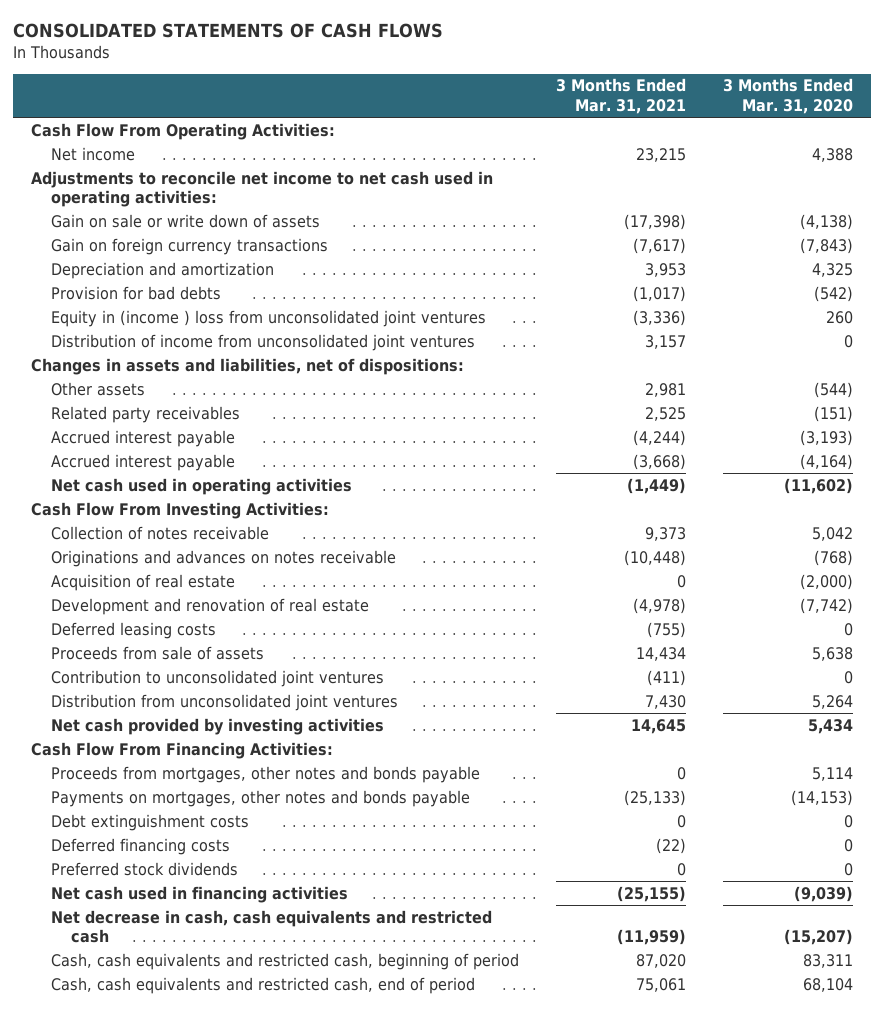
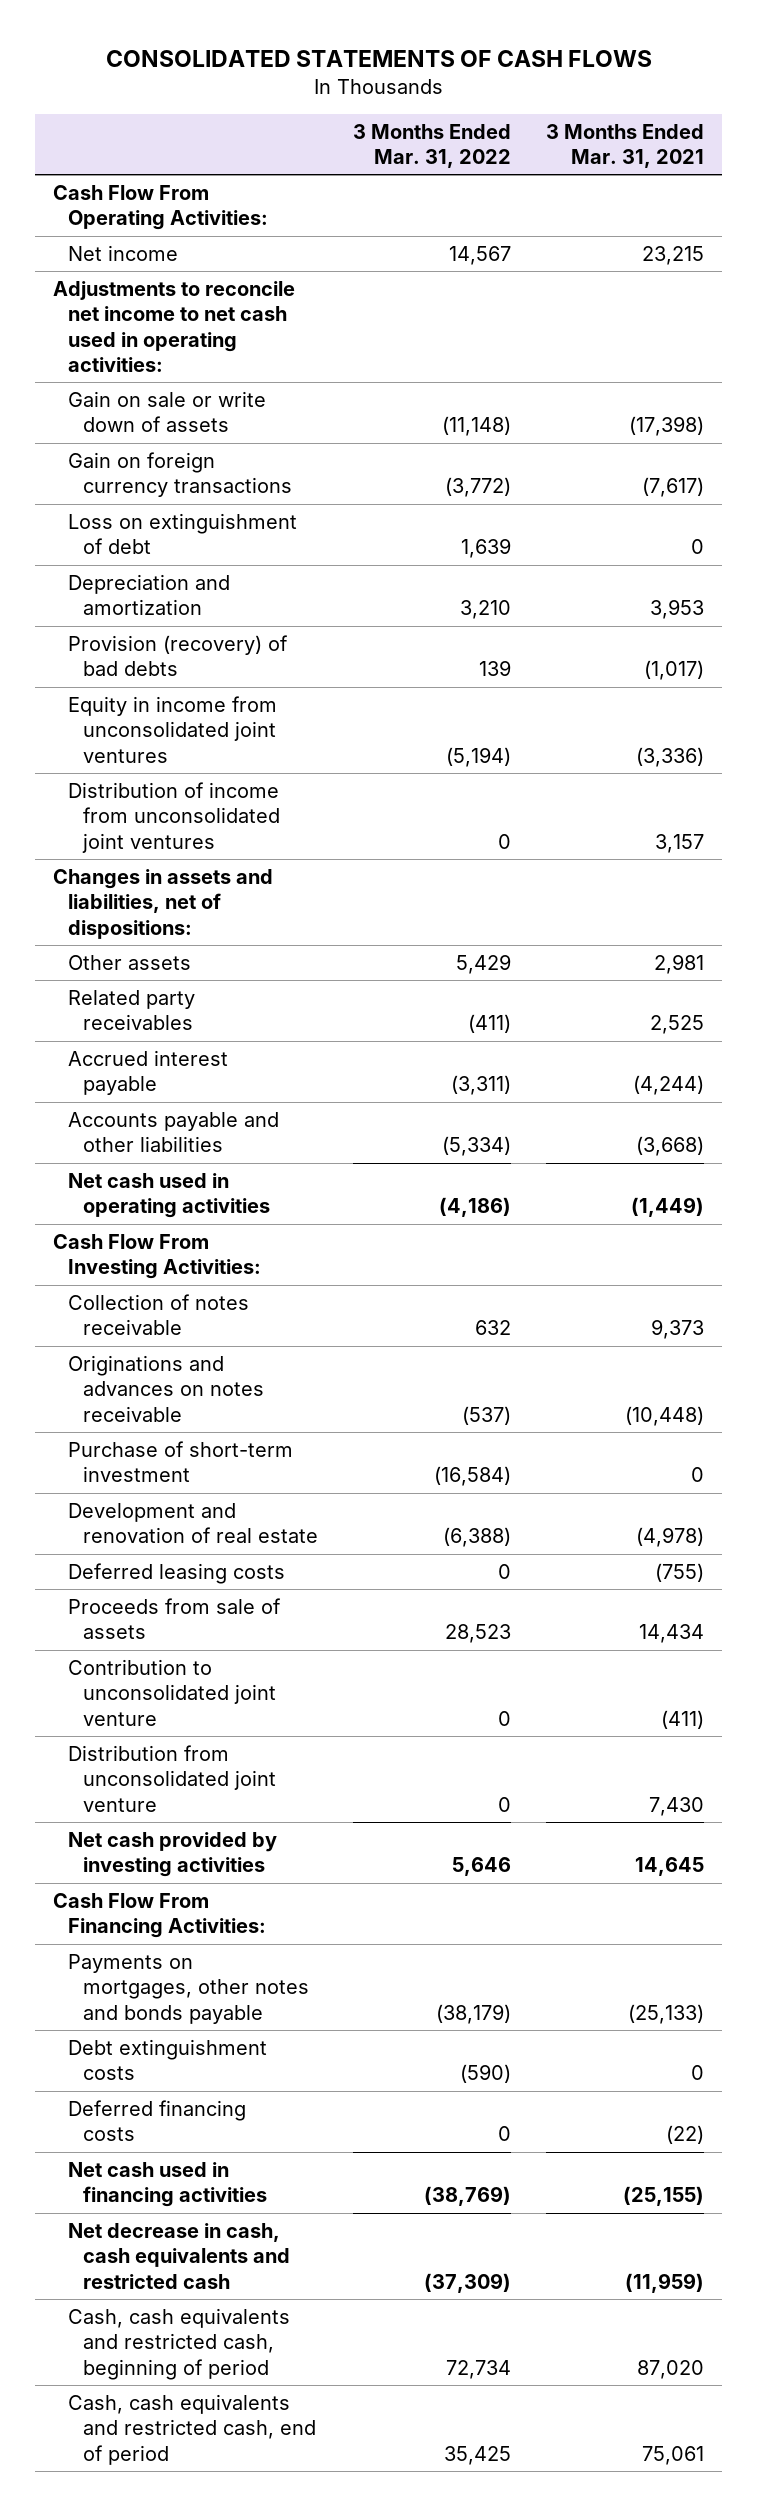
- | 3 Months Ended Mar. 31, 2021 | 3 Months Ended Mar. 31, 2020
+ | 3 Months Ended Mar. 31, 2022 | 3 Months Ended Mar. 31, 2021
+ Loss on extinguishment of debt | 1,639 | 0
- Provision for bad debts | (1,017) | (542)
- Equity in (income ) loss from unconsolidated joint ventures | (3,336) | 260
+ Provision (recovery) of bad debts | 139 | (1,017)
+ Equity in income from unconsolidated joint ventures | (5,194) | (3,336)
- Accrued interest payable | (3,668) | (4,164)
+ Accounts payable and other liabilities | (5,334) | (3,668)
- Acquisition of real estate | 0 | (2,000)
+ Purchase of short-term investment | (16,584) | 0
- Contribution to unconsolidated joint ventures | (411) | 0
- Distribution from unconsolidated joint ventures | 7,430 | 5,264
+ Contribution to unconsolidated joint venture | 0 | (411)
+ Distribution from unconsolidated joint venture | 0 | 7,430
- Proceeds from mortgages, other notes and bonds payable | 0 | 5,114
- Preferred stock dividends | 0 | 0

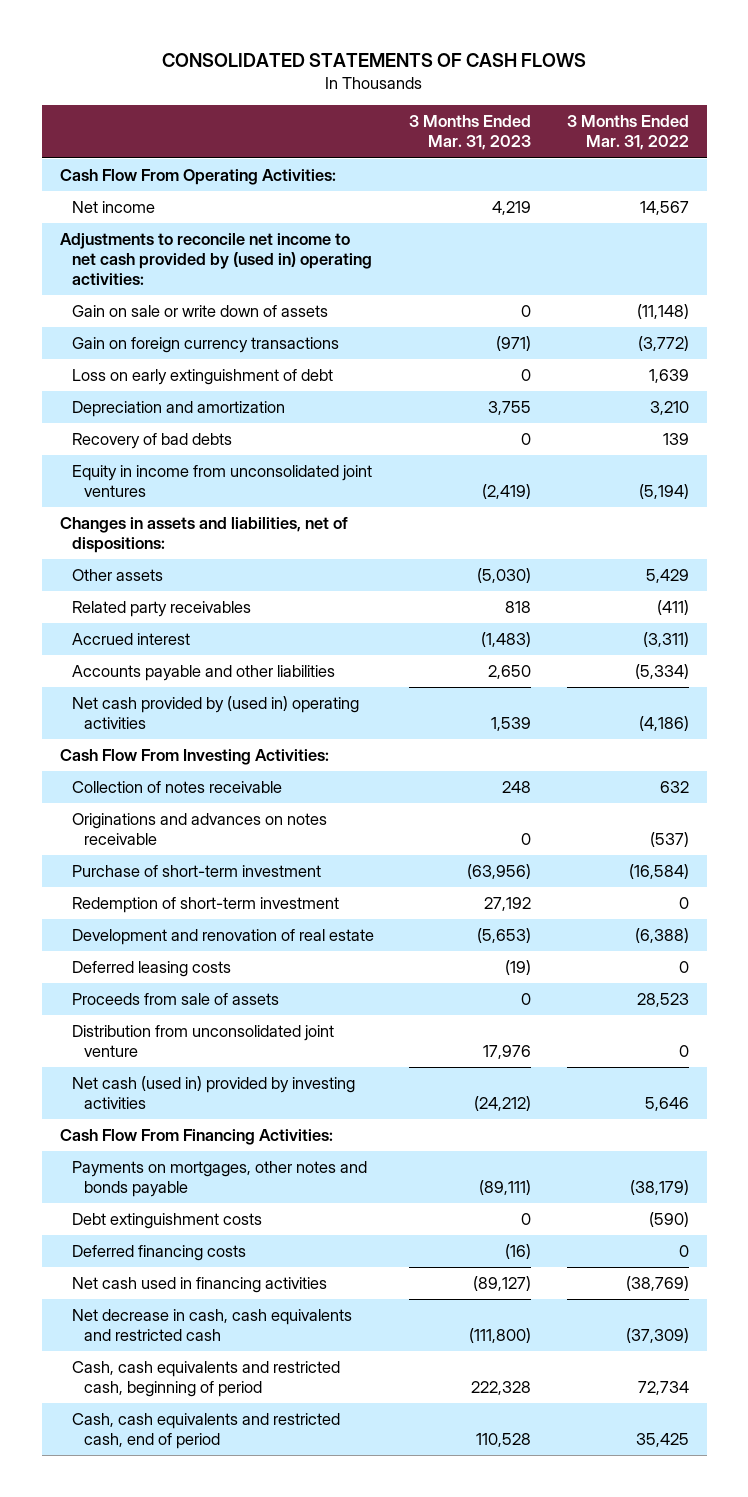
- | 3 Months Ended Mar. 31, 2022 | 3 Months Ended Mar. 31, 2021
+ | 3 Months Ended Mar. 31, 2023 | 3 Months Ended Mar. 31, 2022
- Adjustments to reconcile net income to net cash used in operating activities:
+ Adjustments to reconcile net income to net cash provided by (used in) operating activities:
- Loss on extinguishment of debt | 1,639 | 0
+ Loss on early extinguishment of debt | 0 | 1,639
- Provision (recovery) of bad debts | 139 | (1,017)
+ Recovery of bad debts | 0 | 139
- Distribution of income from unconsolidated joint ventures | 0 | 3,157
- Accrued interest payable | (3,311) | (4,244)
+ Accrued interest | (1,483) | (3,311)
- Net cash used in operating activities | (4,186) | (1,449)
+ Net cash provided by (used in) operating activities | 1,539 | (4,186)
+ Redemption of short-term investment | 27,192 | 0
- Contribution to unconsolidated joint venture | 0 | (411)
- Net cash provided by investing activities | 5,646 | 14,645
+ Net cash (used in) provided by investing activities | (24,212) | 5,646

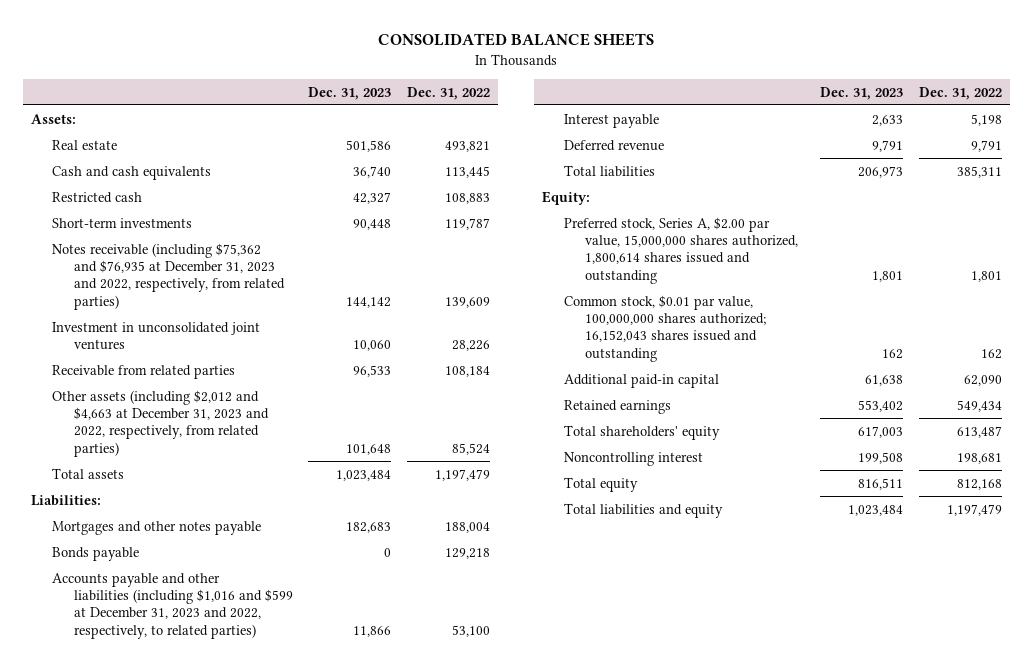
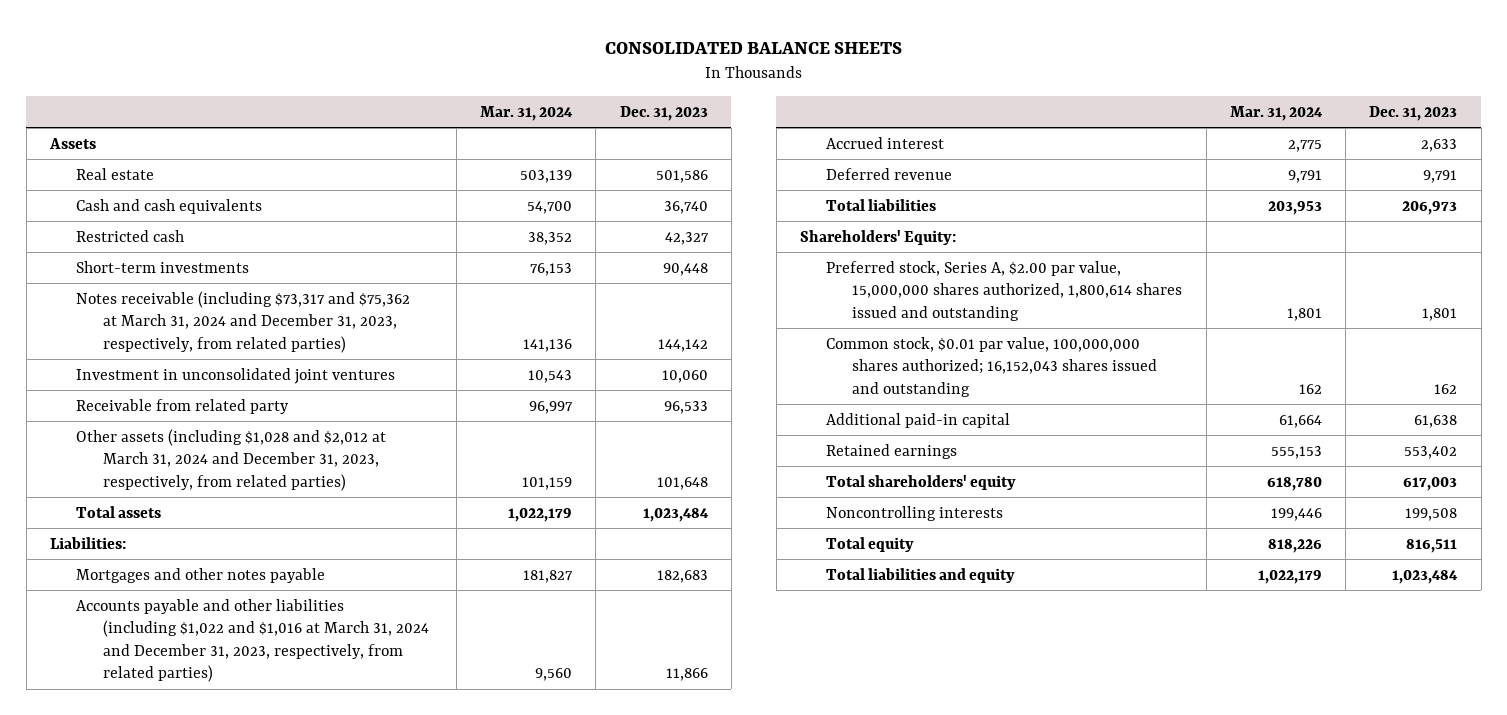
- | Dec. 31, 2023 | Dec. 31, 2022
+ | Mar. 31, 2024 | Dec. 31, 2023
- Assets:
+ Assets
- Notes receivable (including $75,362 and $76,935 at December 31, 2023 and 2022, respectively, from related parties) | 144,142 | 139,609
+ Notes receivable (including $73,317 and $75,362 at March 31, 2024 and December 31, 2023, respectively, from related parties) | 141,136 | 144,142
- Receivable from related parties | 96,533 | 108,184
- Other assets (including $2,012 and $4,663 at December 31, 2023 and 2022, respectively, from related parties) | 101,648 | 85,524
+ Receivable from related party | 96,997 | 96,533
+ Other assets (including $1,028 and $2,012 at March 31, 2024 and December 31, 2023, respectively, from related parties) | 101,159 | 101,648
- Bonds payable | 0 | 129,218
- Accounts payable and other liabilities (including $1,016 and $599 at December 31, 2023 and 2022, respectively, to related parties) | 11,866 | 53,100
- Interest payable | 2,633 | 5,198
+ Accounts payable and other liabilities (including $1,022 and $1,016 at March 31, 2024 and December 31, 2023, respectively, from related parties) | 9,560 | 11,866
+ Accrued interest | 2,775 | 2,633
- Equity:
+ Shareholders' Equity:
- Noncontrolling interest | 199,508 | 198,681
+ Noncontrolling interests | 199,446 | 199,508

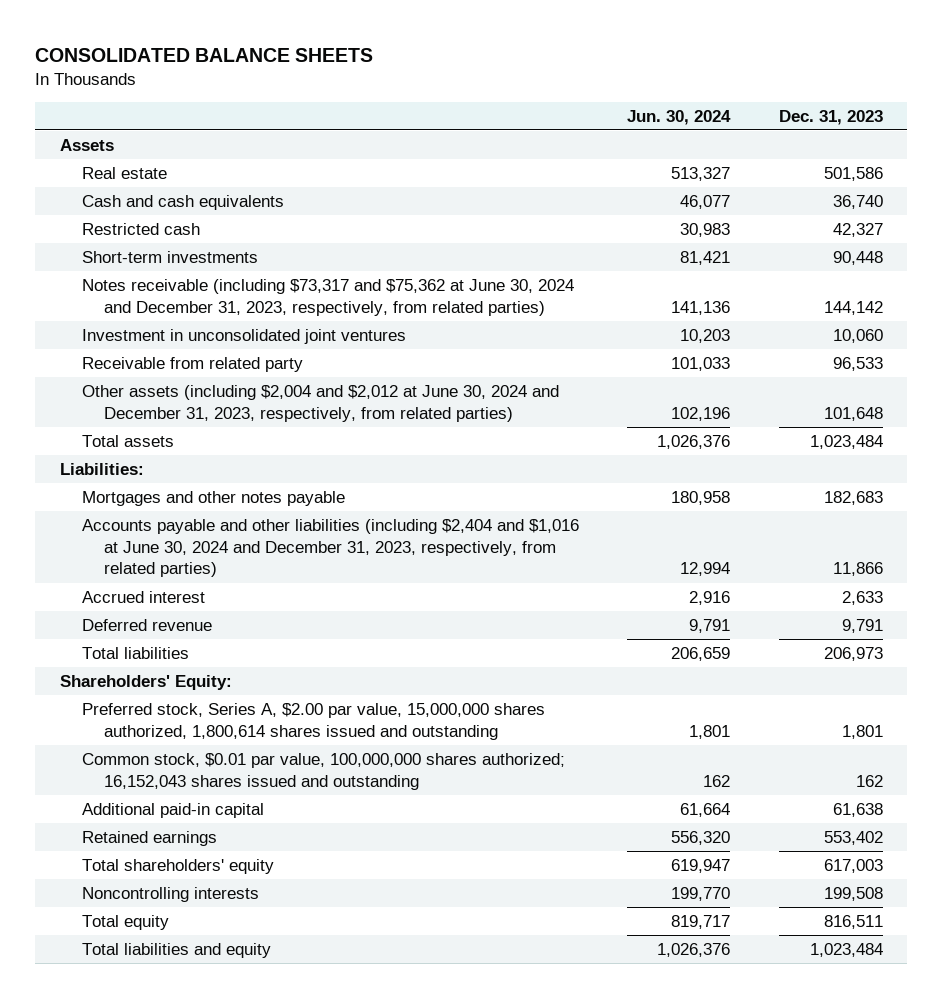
- | Mar. 31, 2024 | Dec. 31, 2023
+ | Jun. 30, 2024 | Dec. 31, 2023
- Notes receivable (including $73,317 and $75,362 at March 31, 2024 and December 31, 2023, respectively, from related parties) | 141,136 | 144,142
+ Notes receivable (including $73,317 and $75,362 at June 30, 2024 and December 31, 2023, respectively, from related parties) | 141,136 | 144,142
- Other assets (including $1,028 and $2,012 at March 31, 2024 and December 31, 2023, respectively, from related parties) | 101,159 | 101,648
+ Other assets (including $2,004 and $2,012 at June 30, 2024 and December 31, 2023, respectively, from related parties) | 102,196 | 101,648
- Accounts payable and other liabilities (including $1,022 and $1,016 at March 31, 2024 and December 31, 2023, respectively, from related parties) | 9,560 | 11,866
+ Accounts payable and other liabilities (including $2,404 and $1,016 at June 30, 2024 and December 31, 2023, respectively, from related parties) | 12,994 | 11,866

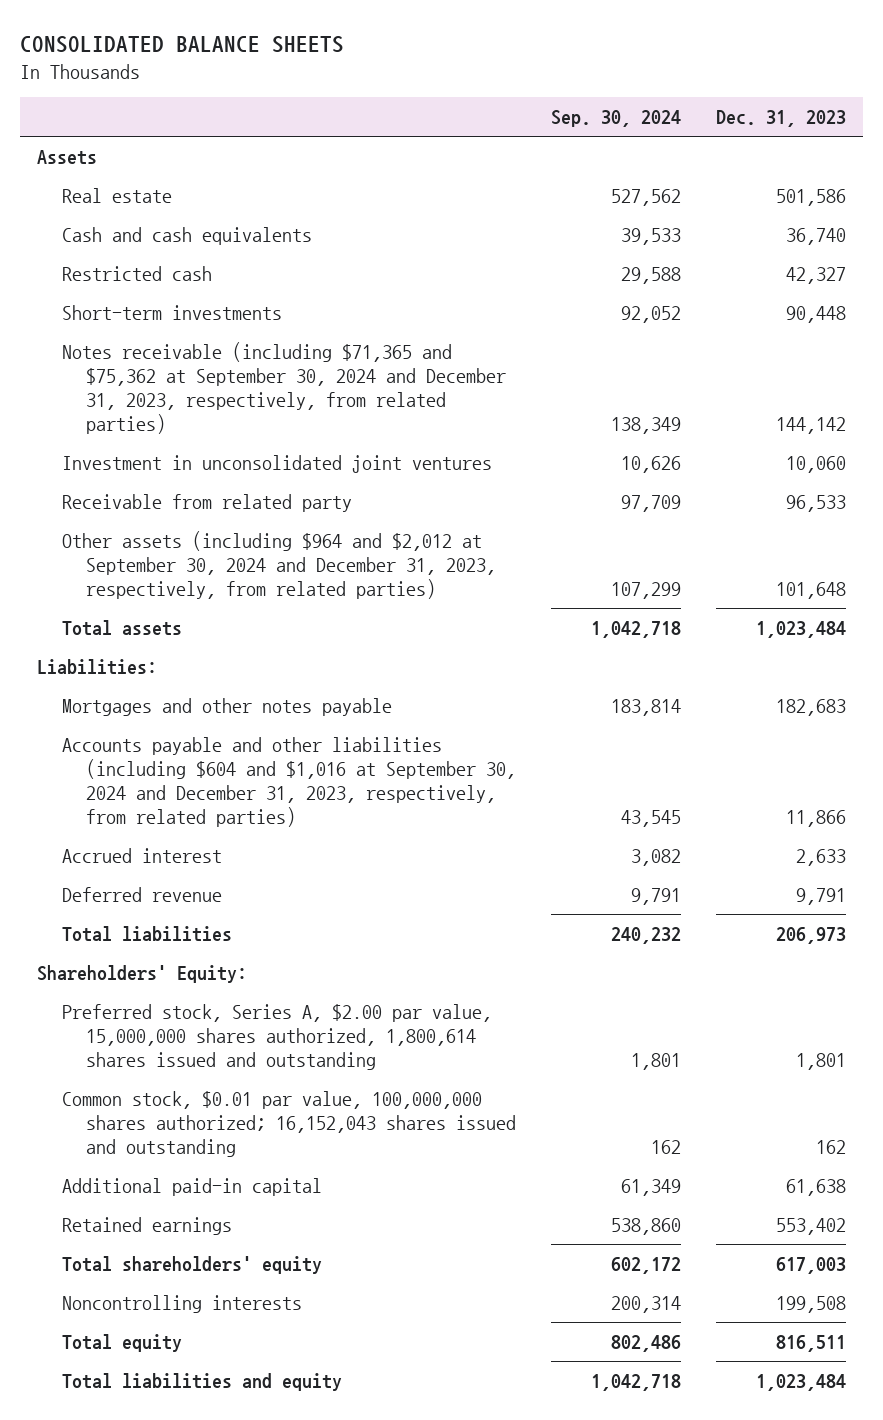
- | Jun. 30, 2024 | Dec. 31, 2023
+ | Sep. 30, 2024 | Dec. 31, 2023
- Notes receivable (including $73,317 and $75,362 at June 30, 2024 and December 31, 2023, respectively, from related parties) | 141,136 | 144,142
+ Notes receivable (including $71,365 and $75,362 at September 30, 2024 and December 31, 2023, respectively, from related parties) | 138,349 | 144,142
- Other assets (including $2,004 and $2,012 at June 30, 2024 and December 31, 2023, respectively, from related parties) | 102,196 | 101,648
+ Other assets (including $964 and $2,012 at September 30, 2024 and December 31, 2023, respectively, from related parties) | 107,299 | 101,648
- Accounts payable and other liabilities (including $2,404 and $1,016 at June 30, 2024 and December 31, 2023, respectively, from related parties) | 12,994 | 11,866
+ Accounts payable and other liabilities (including $604 and $1,016 at September 30, 2024 and December 31, 2023, respectively, from related parties) | 43,545 | 11,866

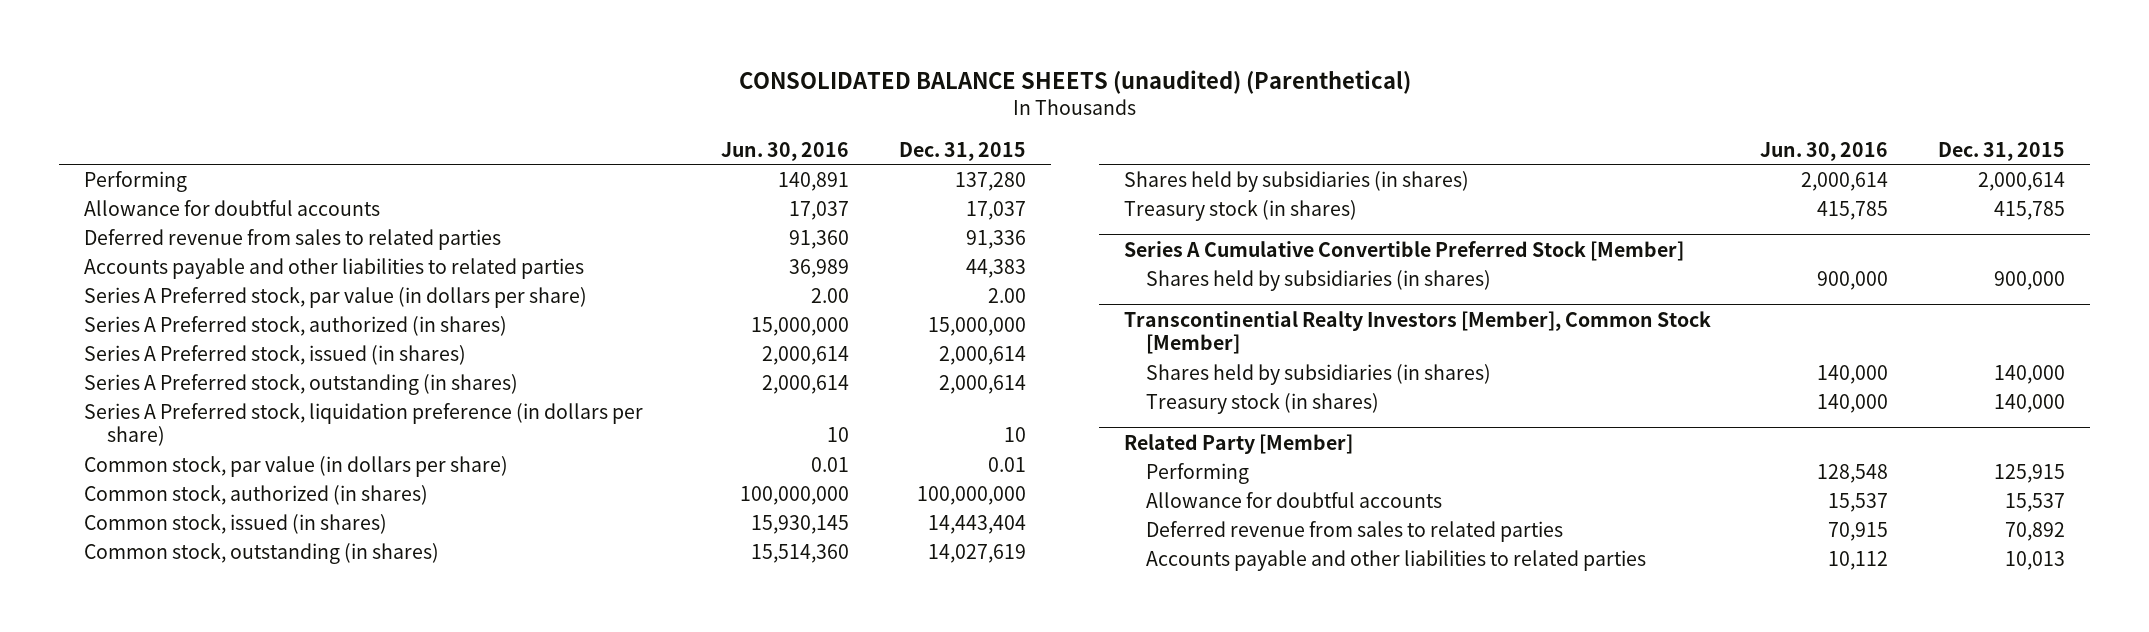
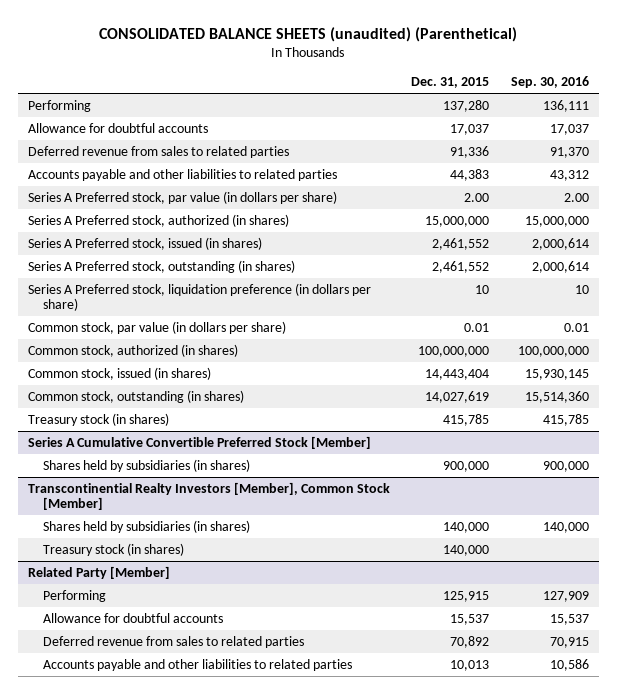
- | Jun. 30, 2016 | Dec. 31, 2015
+ | Dec. 31, 2015 | Sep. 30, 2016
- Series A Preferred stock, issued (in shares) | 2,000,614 | 2,000,614
- Series A Preferred stock, outstanding (in shares) | 2,000,614 | 2,000,614
+ Series A Preferred stock, issued (in shares) | 2,461,552 | 2,000,614
+ Series A Preferred stock, outstanding (in shares) | 2,461,552 | 2,000,614
- Shares held by subsidiaries (in shares) | 2,000,614 | 2,000,614

